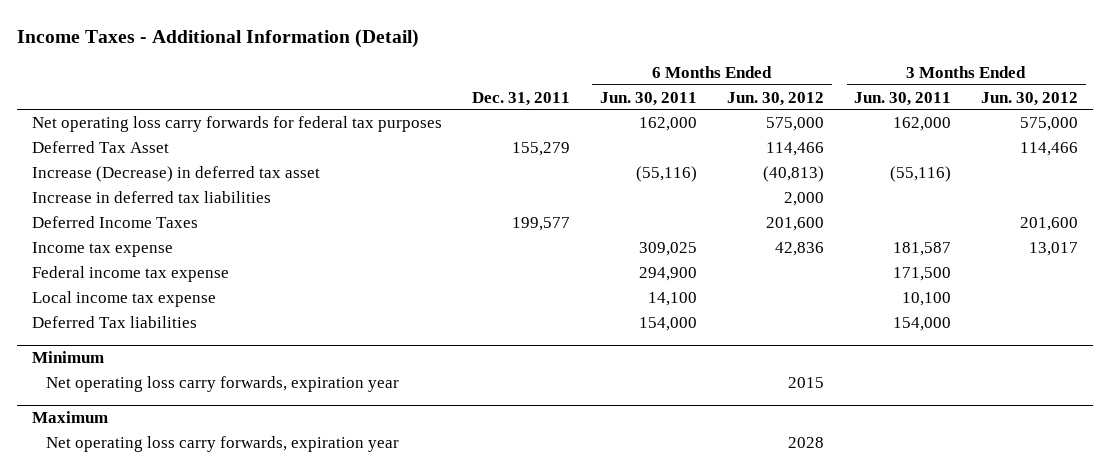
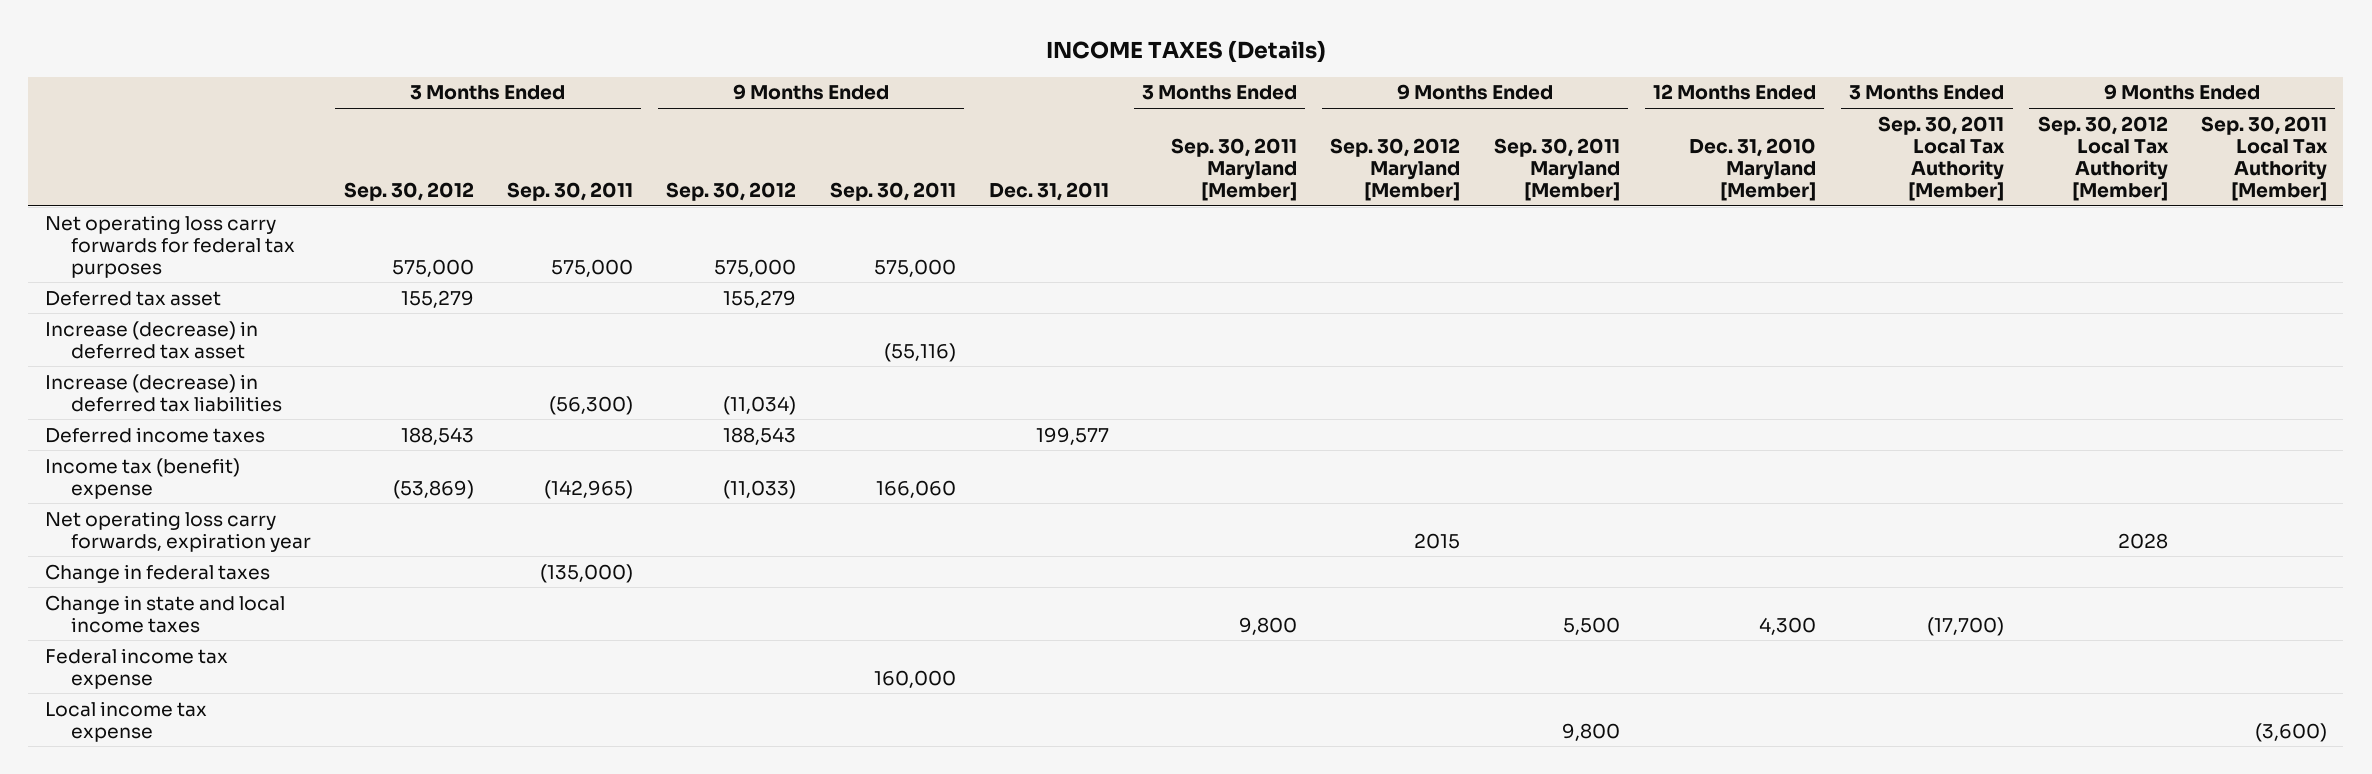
- Income Taxes - Additional Information (Detail)
+ INCOME TAXES (Details)
- | Dec. 31, 2011 | 6 Months Ended Jun. 30, 2011 | 6 Months Ended Jun. 30, 2012 | 3 Months Ended Jun. 30, 2011 | 3 Months Ended Jun. 30, 2012
+ | 3 Months Ended Sep. 30, 2012 | 3 Months Ended Sep. 30, 2011 | 9 Months Ended Sep. 30, 2012 | 9 Months Ended Sep. 30, 2011 | Dec. 31, 2011 | 3 Months Ended Sep. 30, 2011 Maryland [Member] | 9 Months Ended Sep. 30, 2012 Maryland [Member] | 9 Months Ended Sep. 30, 2011 Maryland [Member] | 12 Months Ended Dec. 31, 2010 Maryland [Member] | 3 Months Ended Sep. 30, 2011 Local Tax Authority [Member] | 9 Months Ended Sep. 30, 2012 Local Tax Authority [Member] | 9 Months Ended Sep. 30, 2011 Local Tax Authority [Member]
- Deferred Tax Asset | 155,279 | | 114,466 | | 114,466
- Increase (Decrease) in deferred tax asset | | (55,116) | (40,813) | (55,116) |
- Increase in deferred tax liabilities | | | 2,000 | |
- Deferred Income Taxes | 199,577 | | 201,600 | | 201,600
- Income tax expense | | 309,025 | 42,836 | 181,587 | 13,017
+ Deferred tax asset | 155,279 | | 155,279 | | | | | | | | |
+ Increase (decrease) in deferred tax asset | | | | (55,116) | | | | | | | |
+ Increase (decrease) in deferred tax liabilities | | (56,300) | (11,034) | | | | | | | | |
+ Deferred income taxes | 188,543 | | 188,543 | | 199,577 | | | | | | |
+ Income tax (benefit) expense | (53,869) | (142,965) | (11,033) | 166,060 | | | | | | | |
+ Net operating loss carry forwards, expiration year | | | | | | | 2015 | | | | 2028 |
+ Change in federal taxes | | (135,000) | | | | | | | | | |
+ Change in state and local income taxes | | | | | | 9,800 | | 5,500 | 4,300 | (17,700) | |
- Deferred Tax liabilities | | 154,000 | | 154,000 |
- Minimum
- Net operating loss carry forwards, expiration year | | | 2015 | |
- Maximum
- Net operating loss carry forwards, expiration year | | | 2028 | |

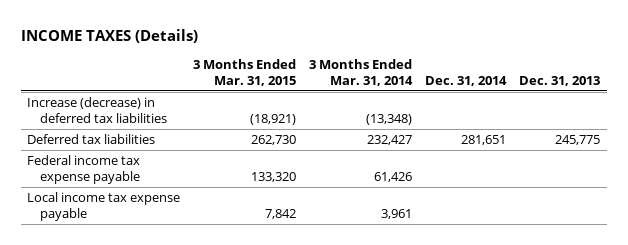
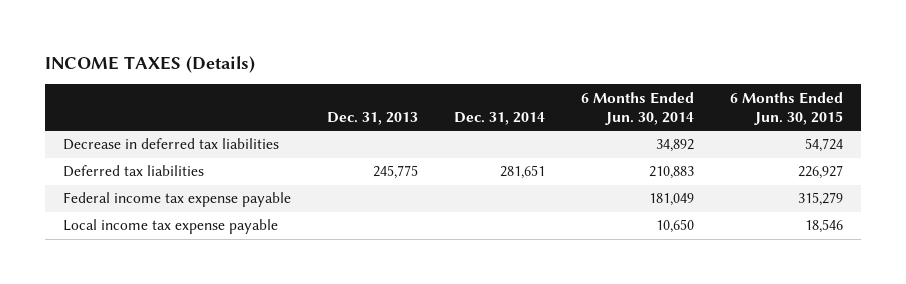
- | 3 Months Ended Mar. 31, 2015 | 3 Months Ended Mar. 31, 2014 | Dec. 31, 2014 | Dec. 31, 2013
+ | Dec. 31, 2013 | Dec. 31, 2014 | 6 Months Ended Jun. 30, 2014 | 6 Months Ended Jun. 30, 2015
- Increase (decrease) in deferred tax liabilities | (18,921) | (13,348) | |
+ Decrease in deferred tax liabilities | | | 34,892 | 54,724

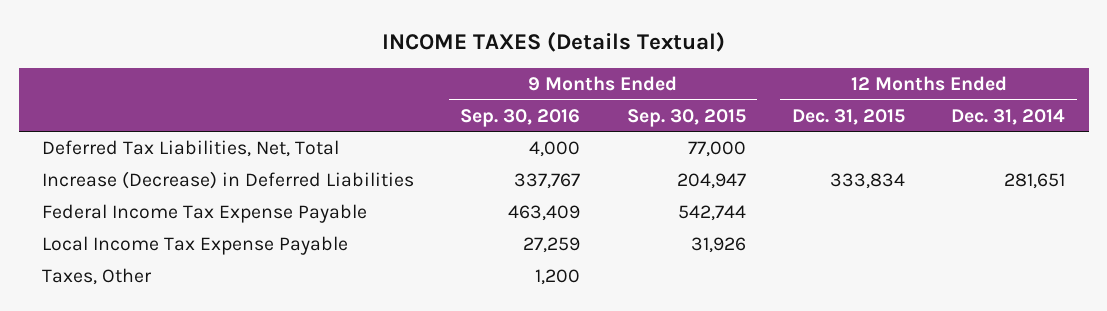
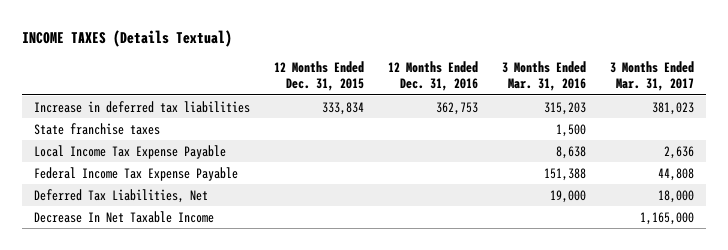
- | 9 Months Ended Sep. 30, 2016 | 9 Months Ended Sep. 30, 2015 | 12 Months Ended Dec. 31, 2015 | 12 Months Ended Dec. 31, 2014
+ | 12 Months Ended Dec. 31, 2015 | 12 Months Ended Dec. 31, 2016 | 3 Months Ended Mar. 31, 2016 | 3 Months Ended Mar. 31, 2017
- Deferred Tax Liabilities, Net, Total | 4,000 | 77,000 | |
- Increase (Decrease) in Deferred Liabilities | 337,767 | 204,947 | 333,834 | 281,651
+ Increase in deferred tax liabilities | 333,834 | 362,753 | 315,203 | 381,023
+ State franchise taxes | | | 1,500 |
- Taxes, Other | 1,200 | | |
moved down: Federal Income Tax Expense Payable | | | 151,388 | 44,808
+ Deferred Tax Liabilities, Net | | | 19,000 | 18,000
+ Decrease In Net Taxable Income | | | | 1,165,000

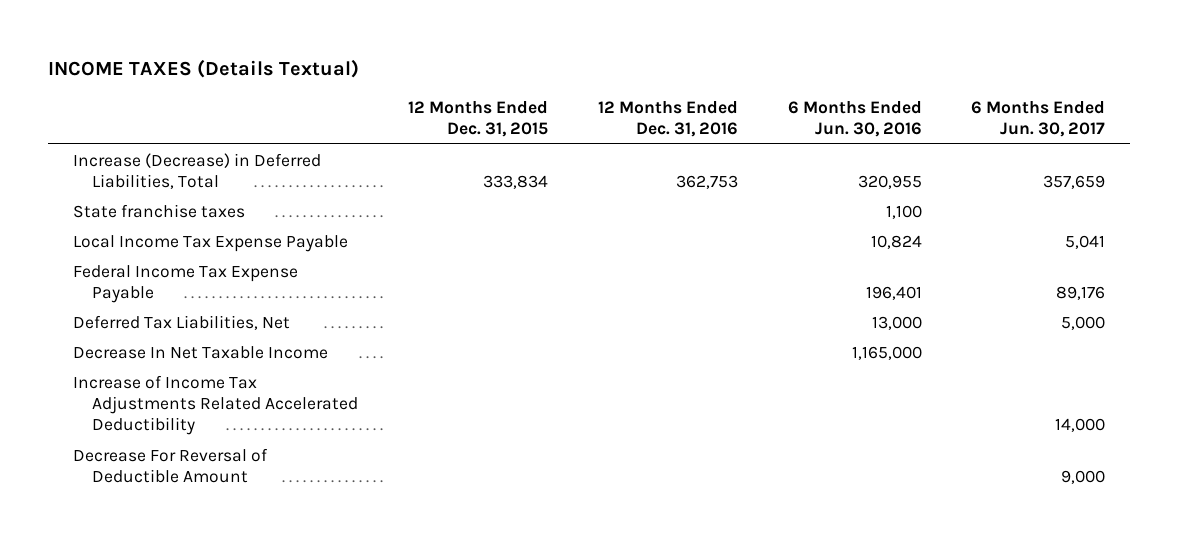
- | 12 Months Ended Dec. 31, 2015 | 12 Months Ended Dec. 31, 2016 | 3 Months Ended Mar. 31, 2016 | 3 Months Ended Mar. 31, 2017
+ | 12 Months Ended Dec. 31, 2015 | 12 Months Ended Dec. 31, 2016 | 6 Months Ended Jun. 30, 2016 | 6 Months Ended Jun. 30, 2017
- Increase in deferred tax liabilities | 333,834 | 362,753 | 315,203 | 381,023
+ Increase (Decrease) in Deferred Liabilities, Total | 333,834 | 362,753 | 320,955 | 357,659
+ Increase of Income Tax Adjustments Related Accelerated Deductibility | | | | 14,000
+ Decrease For Reversal of Deductible Amount | | | | 9,000

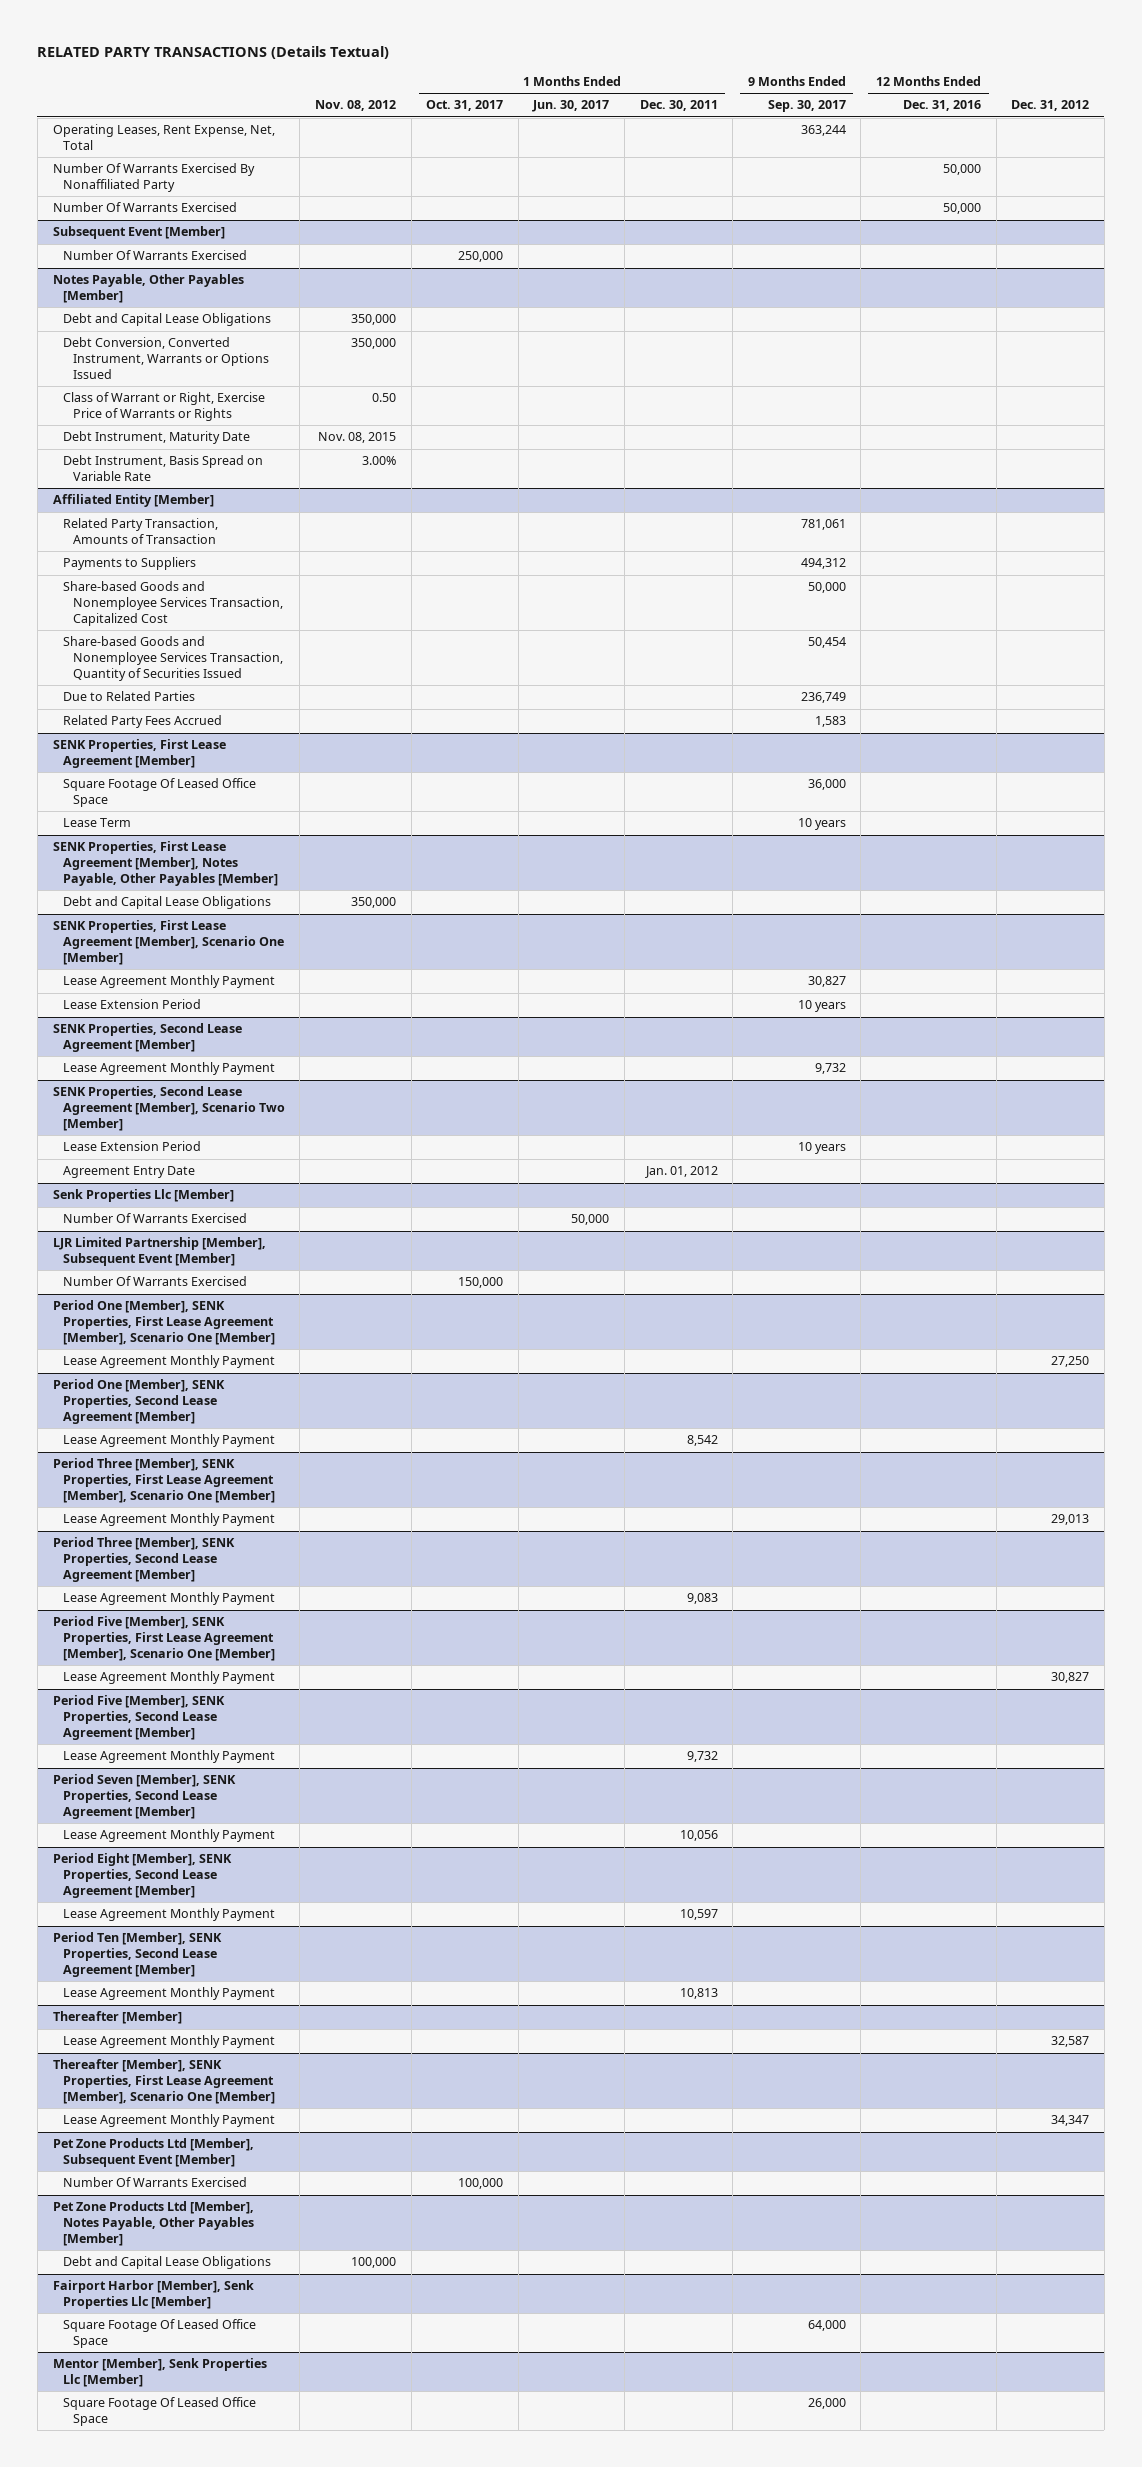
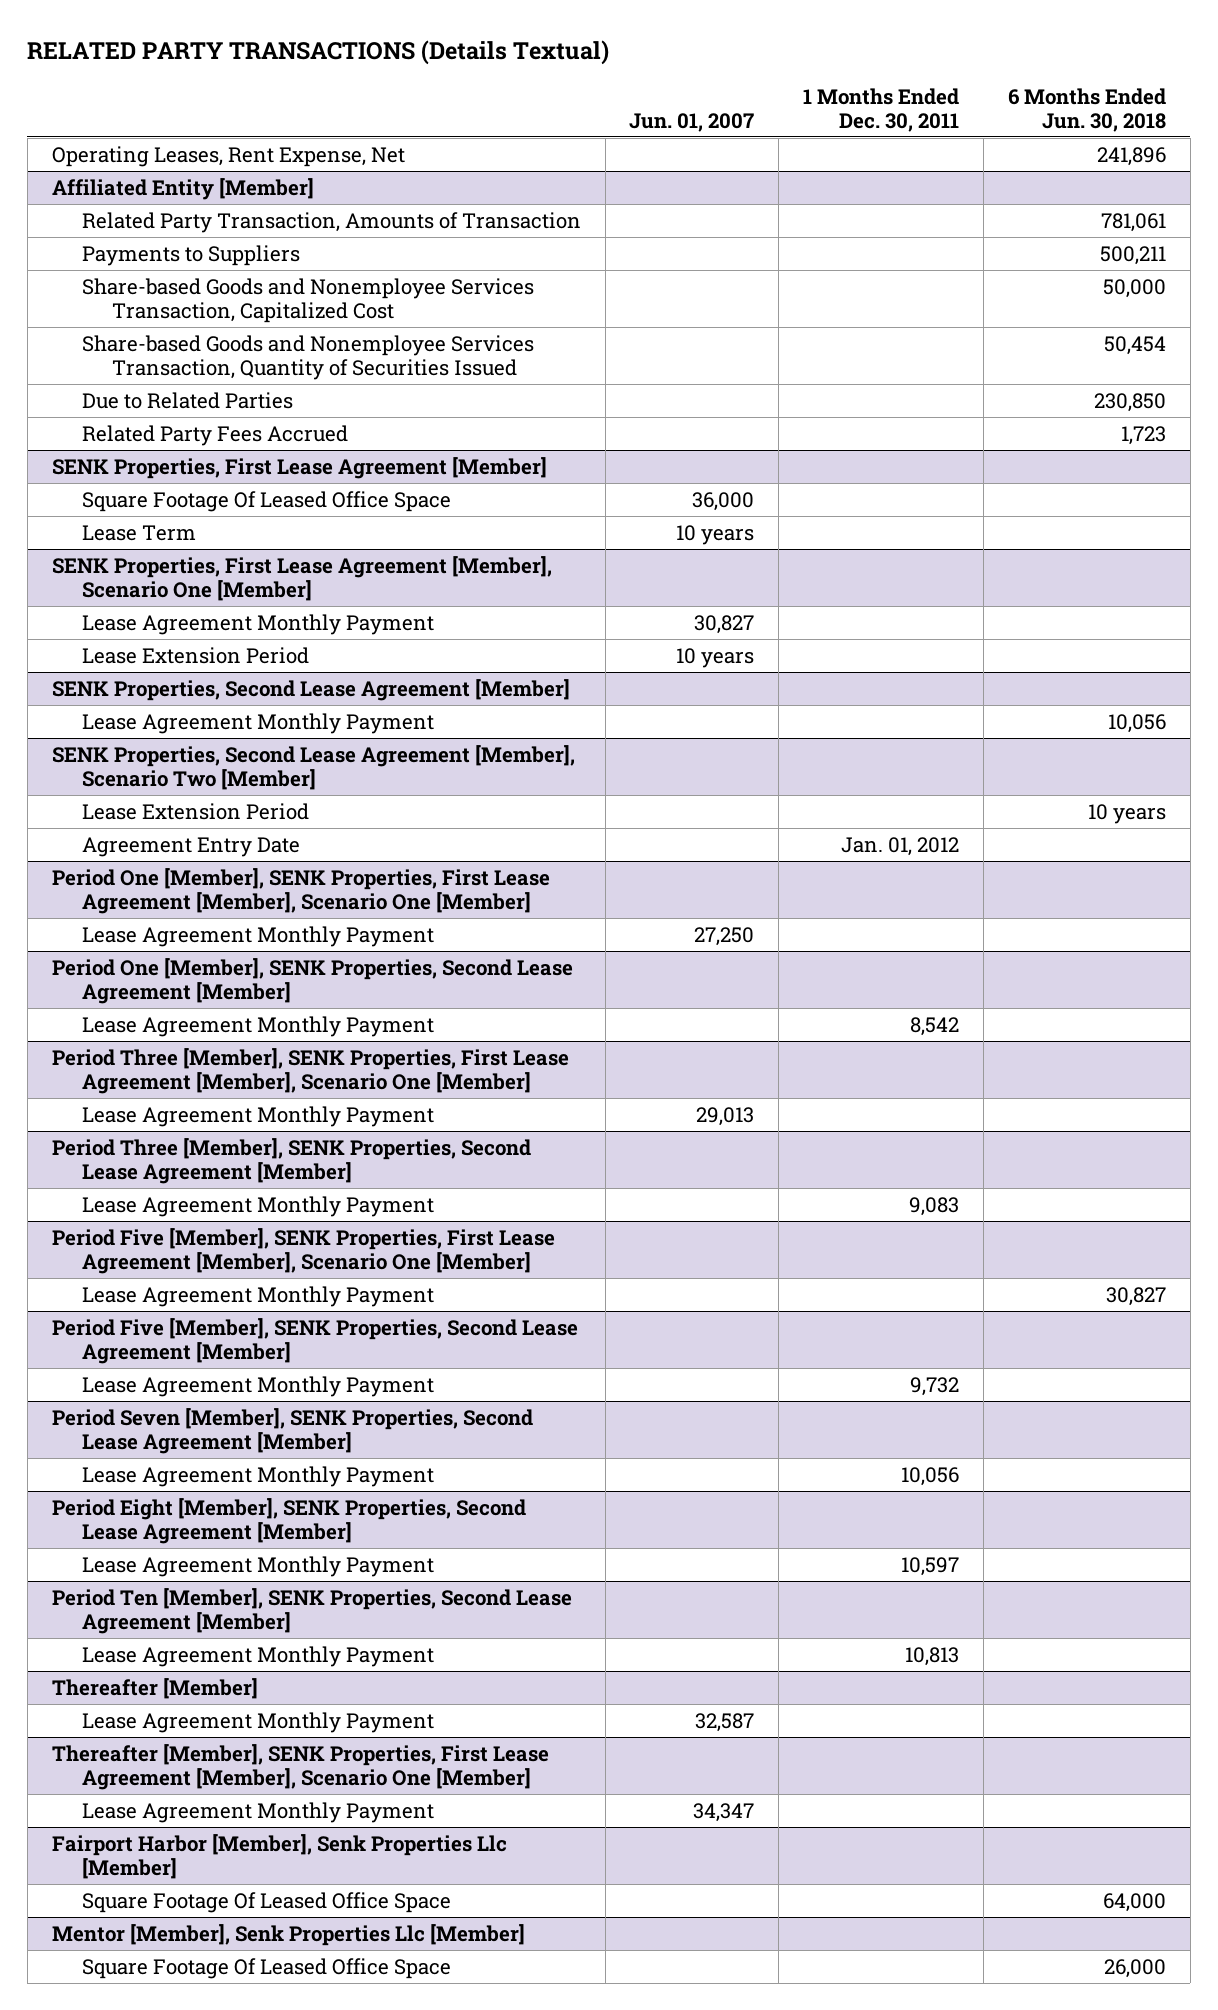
- | Nov. 08, 2012 | 1 Months Ended Oct. 31, 2017 | 1 Months Ended Jun. 30, 2017 | 1 Months Ended Dec. 30, 2011 | 9 Months Ended Sep. 30, 2017 | 12 Months Ended Dec. 31, 2016 | Dec. 31, 2012
+ | Jun. 01, 2007 | 1 Months Ended Dec. 30, 2011 | 6 Months Ended Jun. 30, 2018
- Operating Leases, Rent Expense, Net, Total | | | | | 363,244 | |
- Number Of Warrants Exercised By Nonaffiliated Party | | | | | | 50,000 |
- Number Of Warrants Exercised | | | | | | 50,000 |
- Subsequent Event [Member]
- Number Of Warrants Exercised | | 250,000 | | | | |
- Notes Payable, Other Payables [Member]
- Debt and Capital Lease Obligations | 350,000 | | | | | |
- Debt Conversion, Converted Instrument, Warrants or Options Issued | 350,000 | | | | | |
- Class of Warrant or Right, Exercise Price of Warrants or Rights | 0.50 | | | | | |
- Debt Instrument, Maturity Date | Nov. 08, 2015 | | | | | |
- Debt Instrument, Basis Spread on Variable Rate | 3.00% | | | | | |
+ Operating Leases, Rent Expense, Net | | | 241,896
- SENK Properties, First Lease Agreement [Member], Notes Payable, Other Payables [Member]
- Debt and Capital Lease Obligations | 350,000 | | | | | |
- Senk Properties Llc [Member]
- Number Of Warrants Exercised | | | 50,000 | | | |
- LJR Limited Partnership [Member], Subsequent Event [Member]
- Number Of Warrants Exercised | | 150,000 | | | | |
- Pet Zone Products Ltd [Member], Subsequent Event [Member]
- Number Of Warrants Exercised | | 100,000 | | | | |
- Pet Zone Products Ltd [Member], Notes Payable, Other Payables [Member]
- Debt and Capital Lease Obligations | 100,000 | | | | | |

